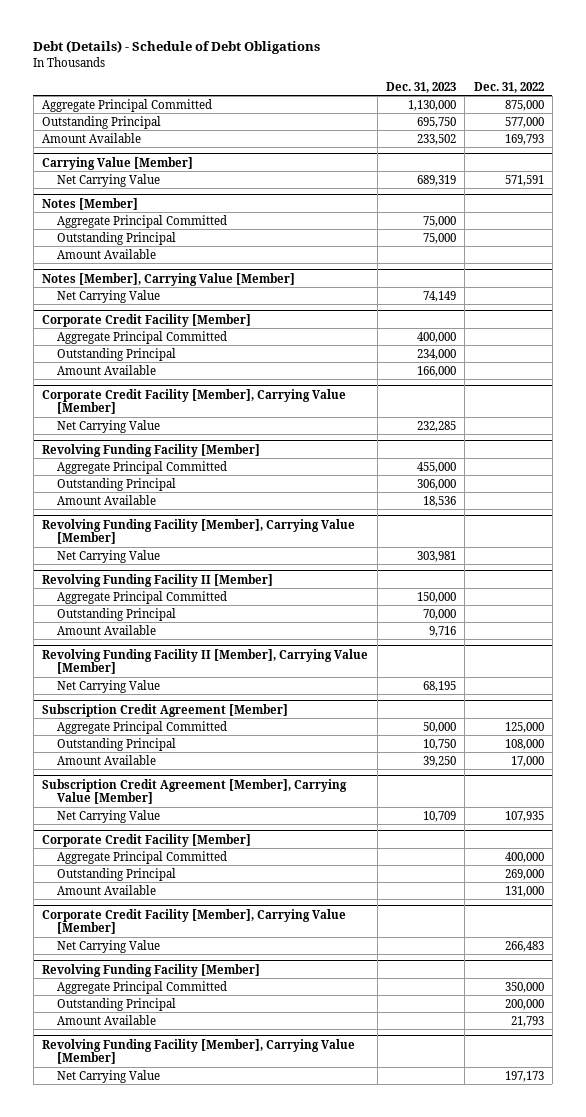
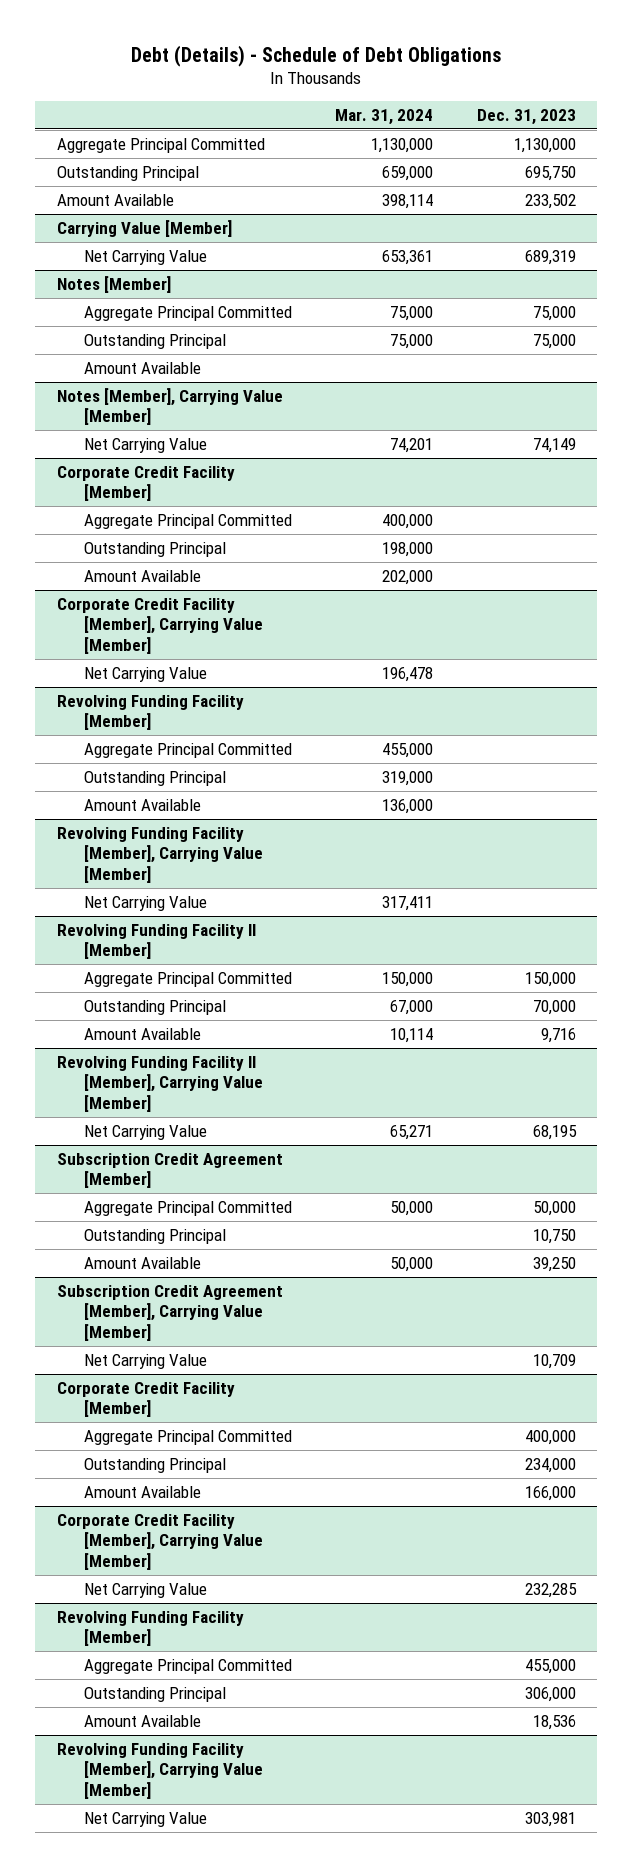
- | Dec. 31, 2023 | Dec. 31, 2022
+ | Mar. 31, 2024 | Dec. 31, 2023
@ Corporate Credit Facility [Member]
moved up: Aggregate Principal Committed | 400,000 |
moved up: Outstanding Principal | 198,000 |
moved up: Amount Available | 202,000 |
@ Corporate Credit Facility [Member], Carrying Value [Member]
moved up: Net Carrying Value | 196,478 |
@ Revolving Funding Facility [Member]
moved up: Aggregate Principal Committed | 455,000 |
moved up: Outstanding Principal | 319,000 |
moved up: Amount Available | 136,000 |
@ Revolving Funding Facility [Member], Carrying Value [Member]
moved up: Net Carrying Value | 317,411 |
@ Corporate Credit Facility [Member]
moved down: Aggregate Principal Committed | | 400,000
moved down: Outstanding Principal | | 234,000
moved down: Amount Available | | 166,000
@ Corporate Credit Facility [Member], Carrying Value [Member]
moved down: Net Carrying Value | | 232,285
@ Revolving Funding Facility [Member]
moved down: Aggregate Principal Committed | | 455,000
moved down: Outstanding Principal | | 306,000
moved down: Amount Available | | 18,536
@ Revolving Funding Facility [Member], Carrying Value [Member]
moved down: Net Carrying Value | | 303,981

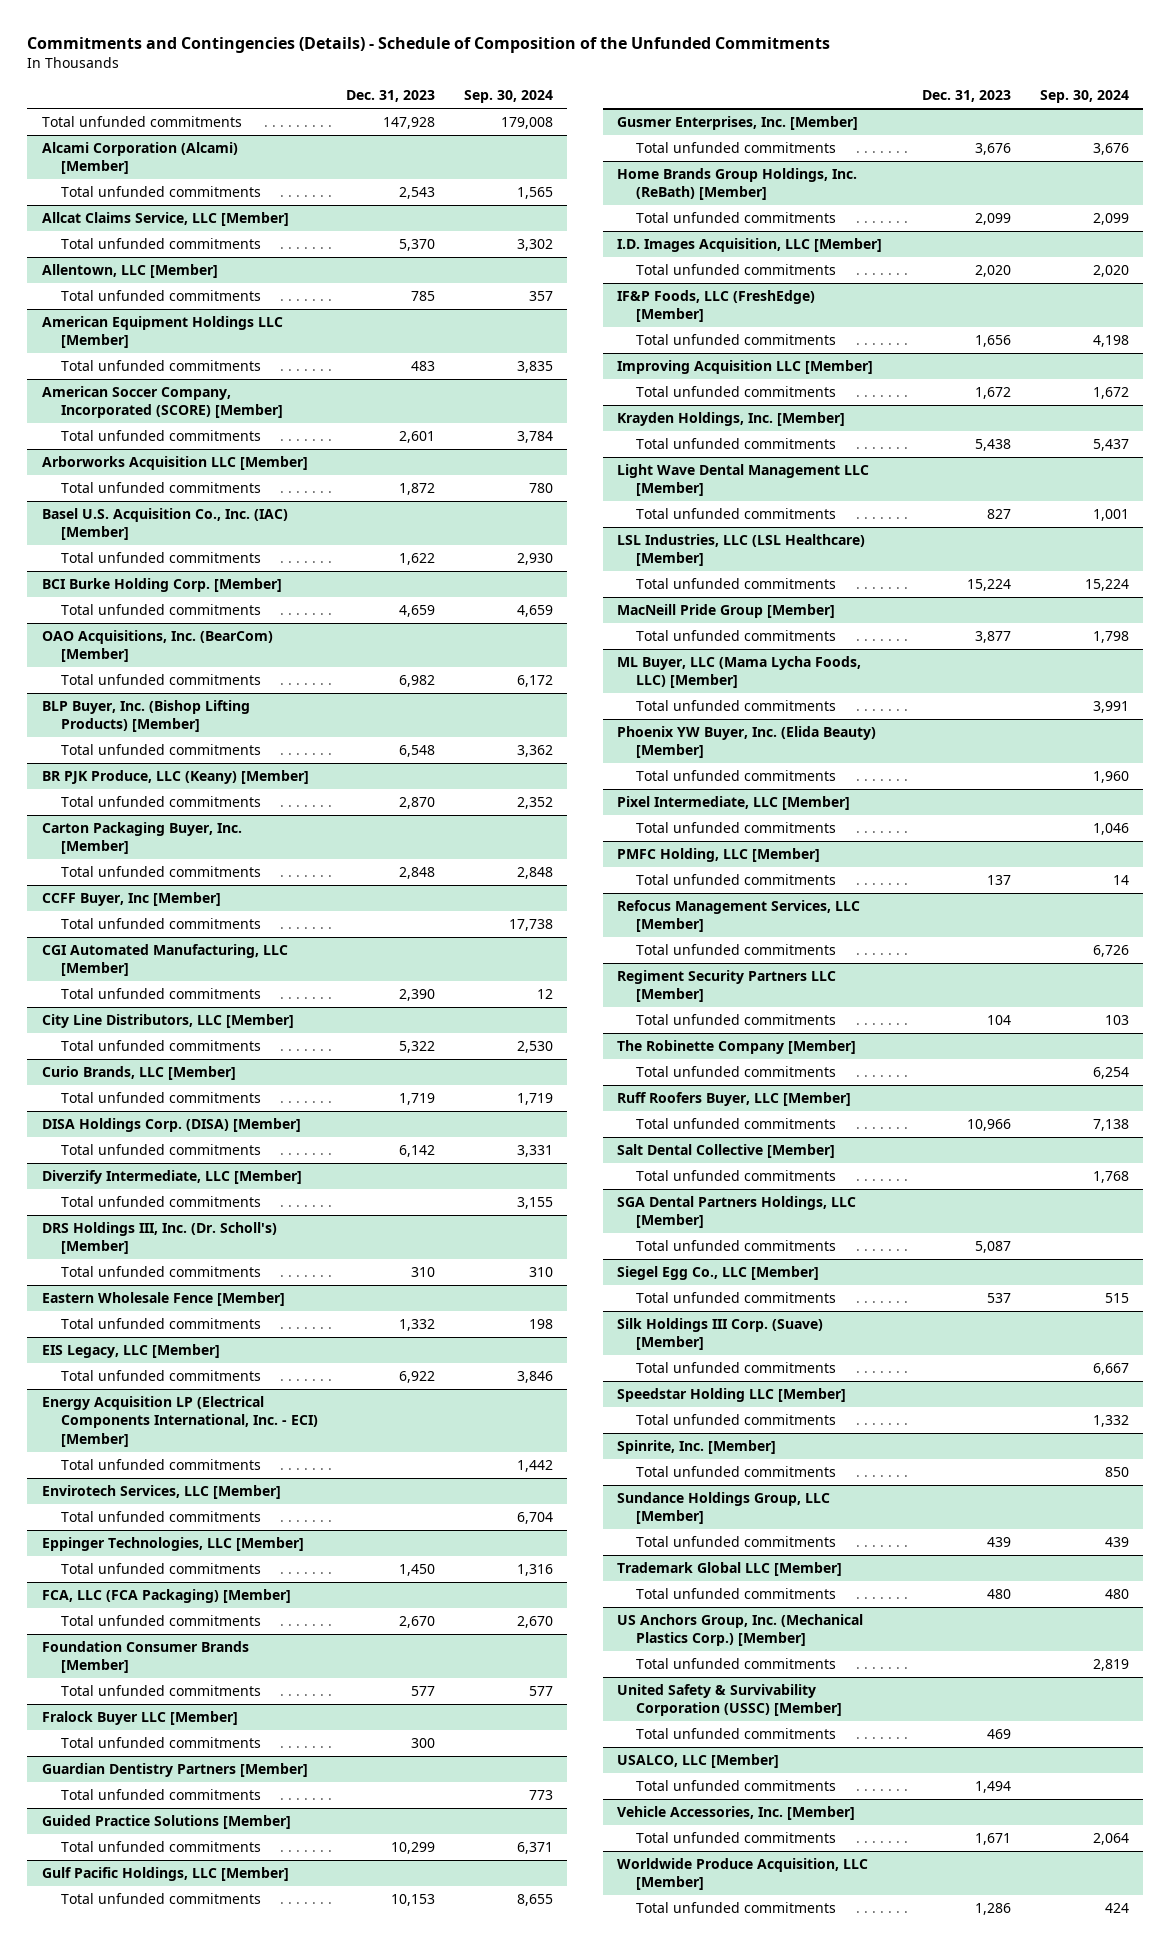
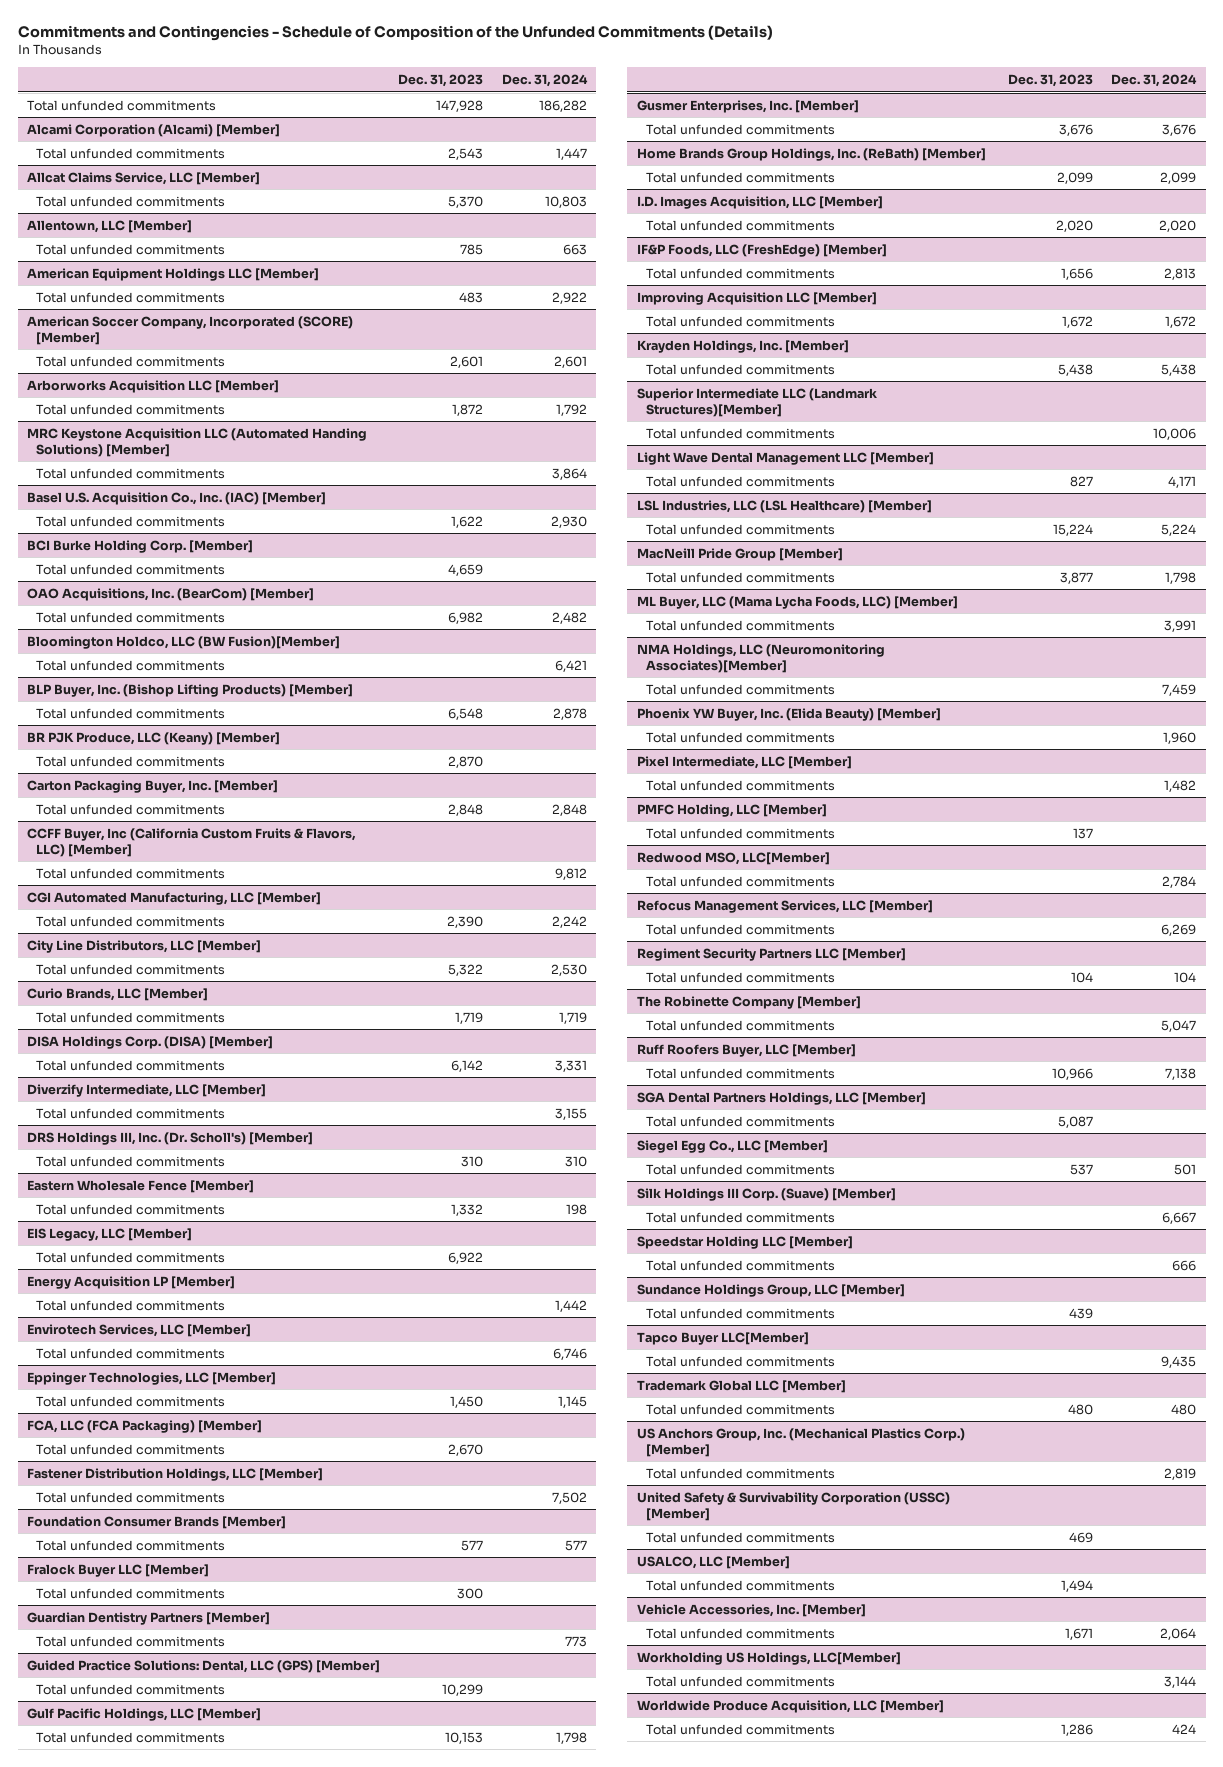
- Commitments and Contingencies (Details) - Schedule of Composition of the Unfunded Commitments
+ Commitments and Contingencies - Schedule of Composition of the Unfunded Commitments (Details)
- | Dec. 31, 2023 | Sep. 30, 2024
+ | Dec. 31, 2023 | Dec. 31, 2024
+ MRC Keystone Acquisition LLC (Automated Handing Solutions) [Member]
+ Total unfunded commitments | | 3,864
+ Bloomington Holdco, LLC (BW Fusion)[Member]
+ Total unfunded commitments | | 6,421
- CCFF Buyer, Inc [Member]
+ CCFF Buyer, Inc (California Custom Fruits & Flavors, LLC) [Member]
- Energy Acquisition LP (Electrical Components International, Inc. - ECI) [Member]
+ Energy Acquisition LP [Member]
+ Fastener Distribution Holdings, LLC [Member]
+ Total unfunded commitments | | 7,502
- Guided Practice Solutions [Member]
+ Guided Practice Solutions: Dental, LLC (GPS) [Member]
+ Superior Intermediate LLC (Landmark Structures)[Member]
+ Total unfunded commitments | | 10,006
+ NMA Holdings, LLC (Neuromonitoring Associates)[Member]
+ Total unfunded commitments | | 7,459
+ Redwood MSO, LLC[Member]
+ Total unfunded commitments | | 2,784
- Salt Dental Collective [Member]
- Total unfunded commitments | | 1,768
- Spinrite, Inc. [Member]
- Total unfunded commitments | | 850
+ Tapco Buyer LLC[Member]
+ Total unfunded commitments | | 9,435
+ Workholding US Holdings, LLC[Member]
+ Total unfunded commitments | | 3,144

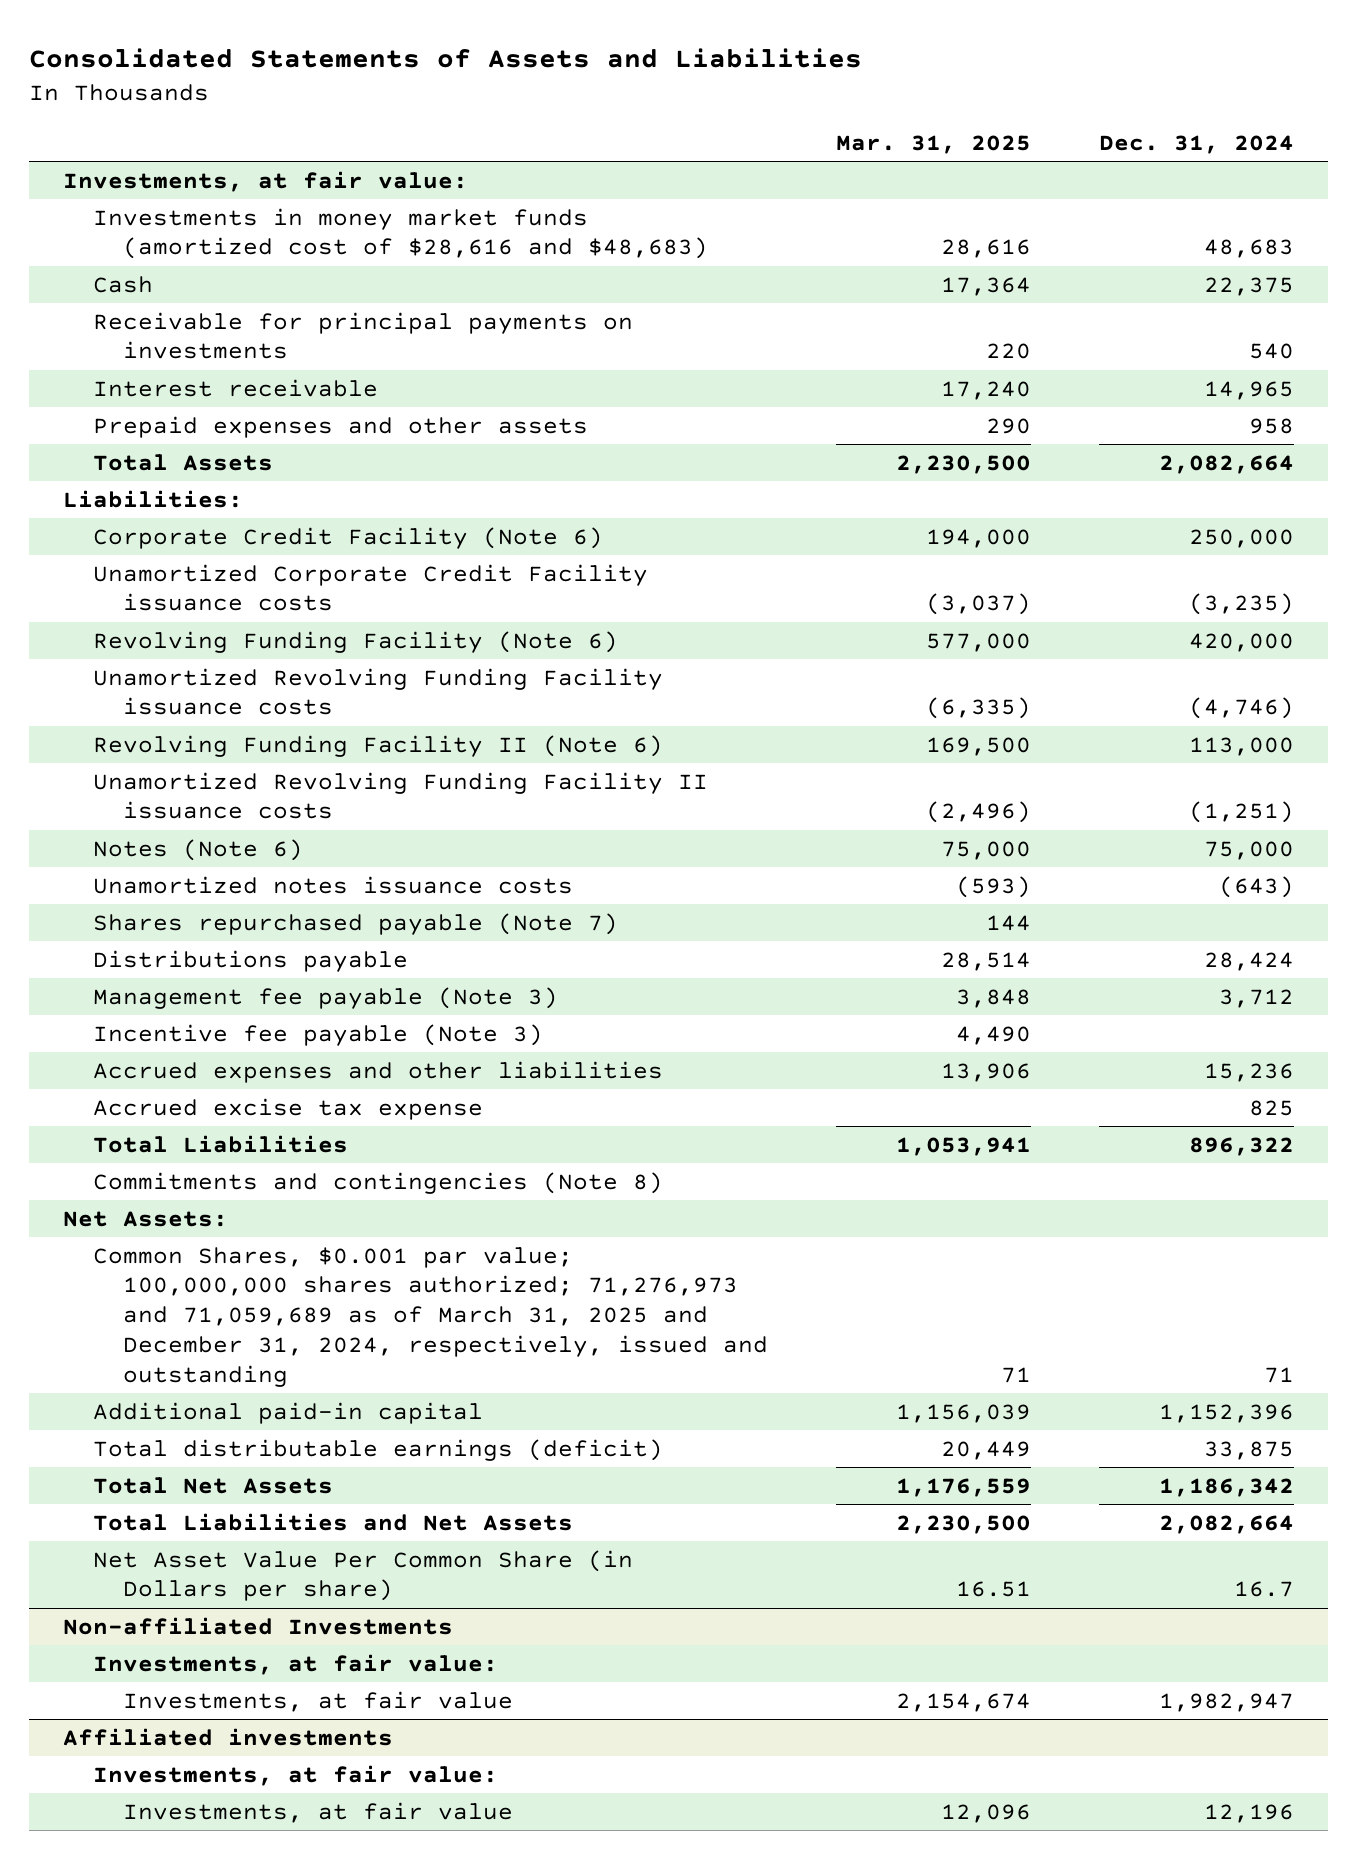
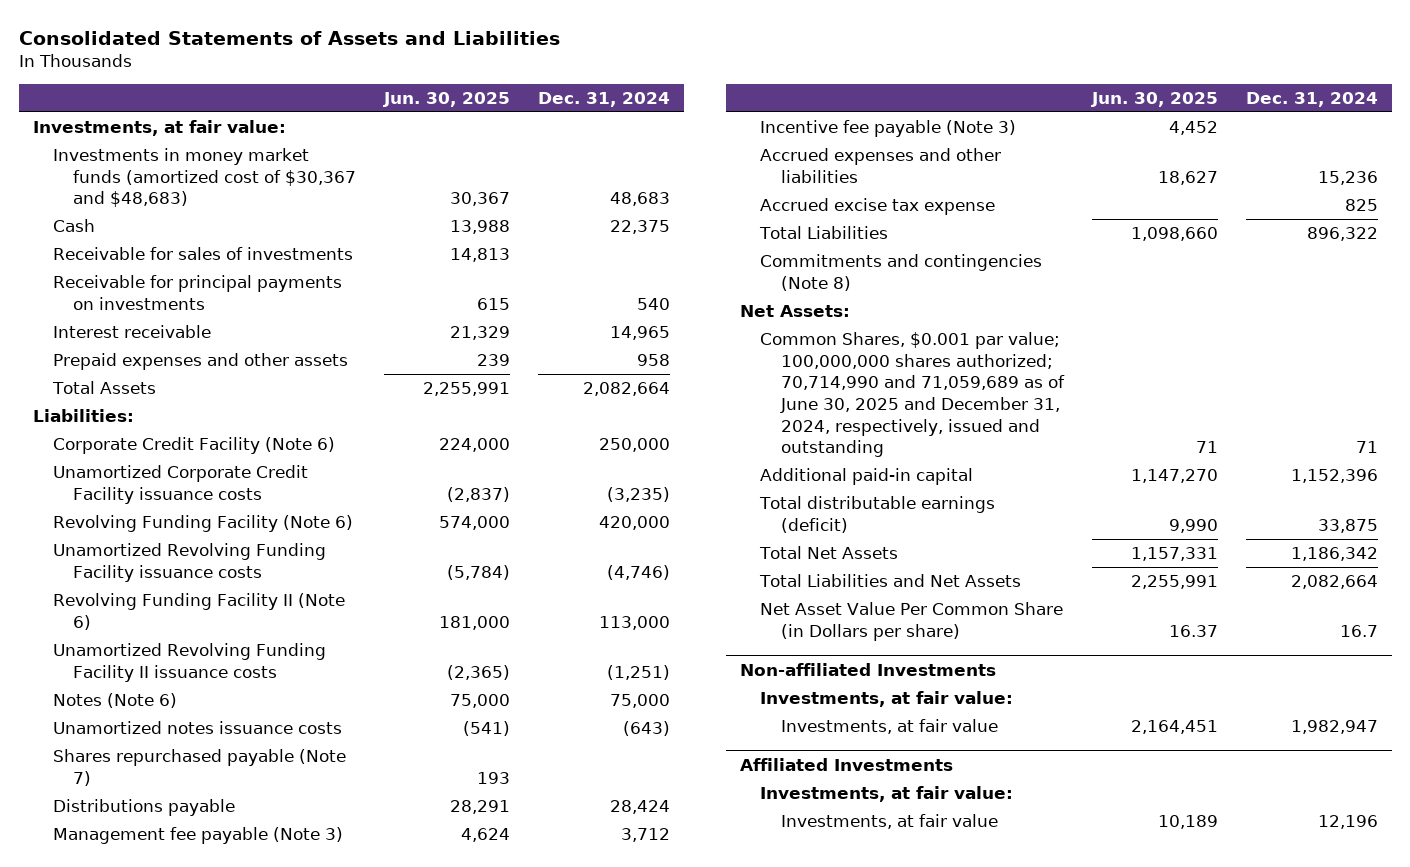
- | Mar. 31, 2025 | Dec. 31, 2024
+ | Jun. 30, 2025 | Dec. 31, 2024
- Investments in money market funds (amortized cost of $28,616 and $48,683) | 28,616 | 48,683
+ Investments in money market funds (amortized cost of $30,367 and $48,683) | 30,367 | 48,683
+ Receivable for sales of investments | 14,813 |
- Common Shares, $0.001 par value; 100,000,000 shares authorized; 71,276,973 and 71,059,689 as of March 31, 2025 and December 31, 2024, respectively, issued and outstanding | 71 | 71
+ Common Shares, $0.001 par value; 100,000,000 shares authorized; 70,714,990 and 71,059,689 as of June 30, 2025 and December 31, 2024, respectively, issued and outstanding | 71 | 71
- Affiliated investments
+ Affiliated Investments

